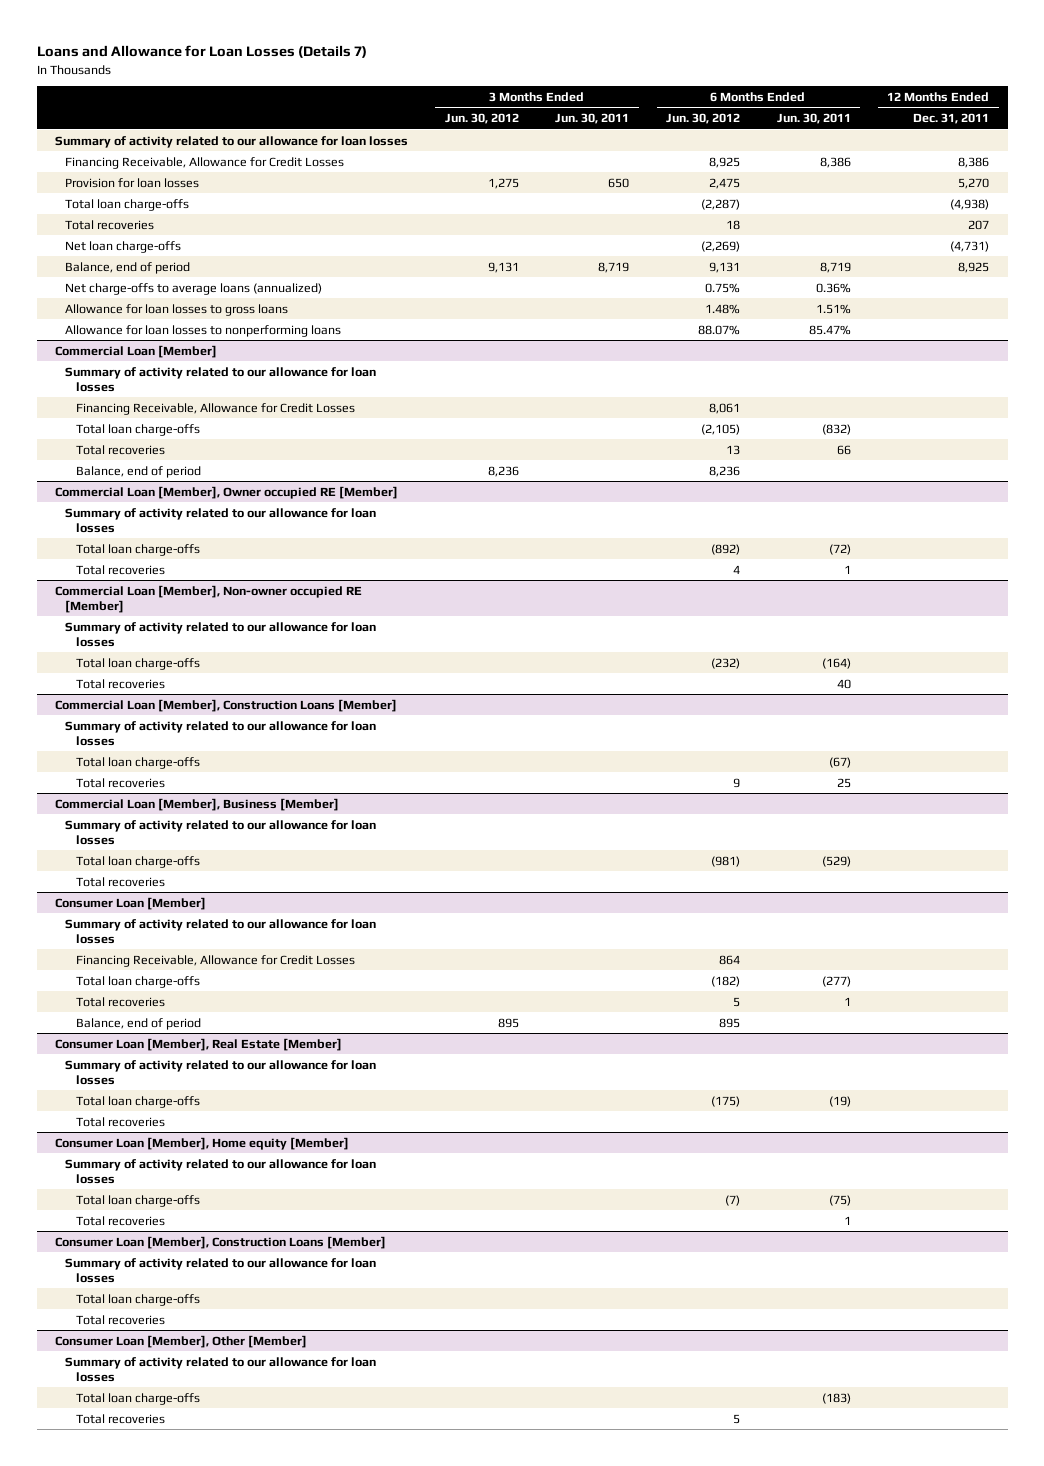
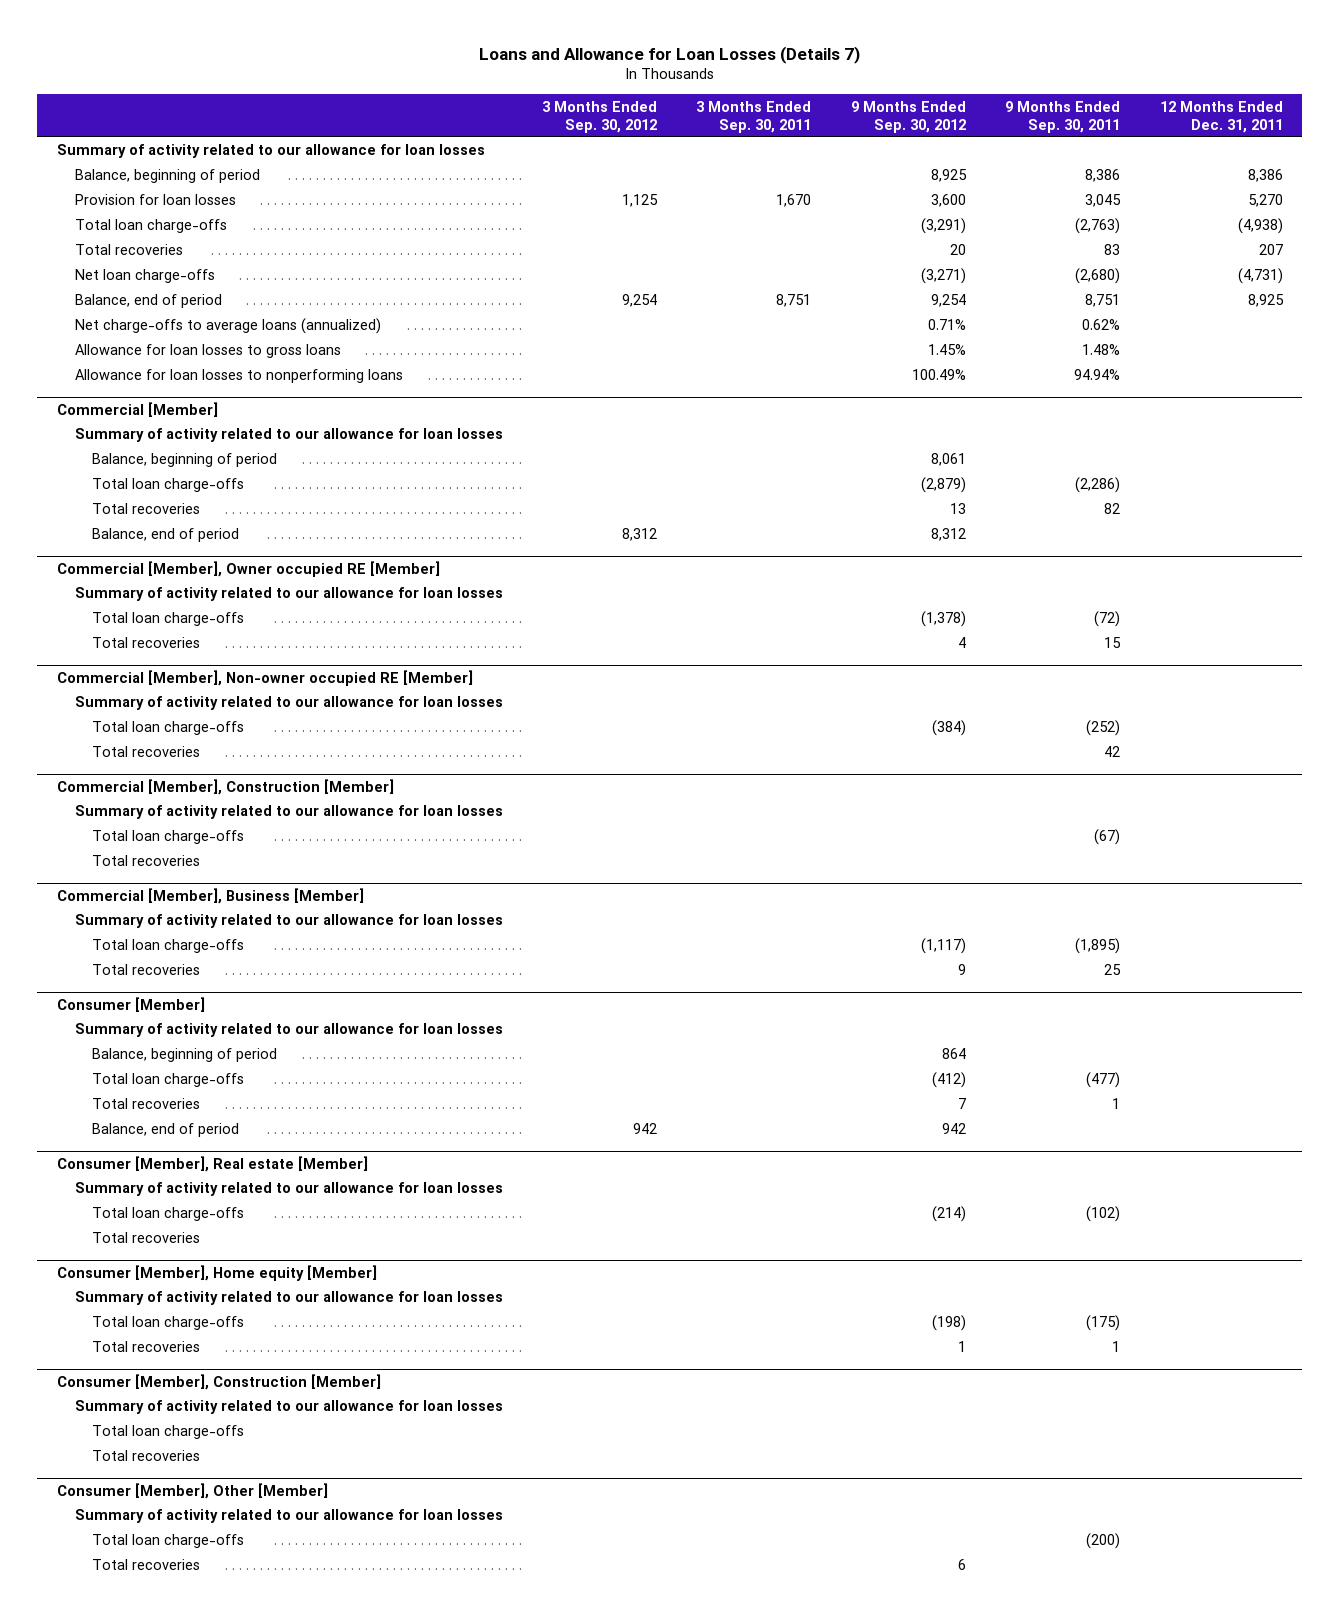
- | 3 Months Ended Jun. 30, 2012 | 3 Months Ended Jun. 30, 2011 | 6 Months Ended Jun. 30, 2012 | 6 Months Ended Jun. 30, 2011 | 12 Months Ended Dec. 31, 2011
+ | 3 Months Ended Sep. 30, 2012 | 3 Months Ended Sep. 30, 2011 | 9 Months Ended Sep. 30, 2012 | 9 Months Ended Sep. 30, 2011 | 12 Months Ended Dec. 31, 2011
- Financing Receivable, Allowance for Credit Losses | | | 8,925 | 8,386 | 8,386
+ Balance, beginning of period | | | 8,925 | 8,386 | 8,386
- Commercial Loan [Member]
+ Commercial [Member]
- Financing Receivable, Allowance for Credit Losses | | | 8,061 | |
+ Balance, beginning of period | | | 8,061 | |
- Commercial Loan [Member], Owner occupied RE [Member]
+ Commercial [Member], Owner occupied RE [Member]
- Commercial Loan [Member], Non-owner occupied RE [Member]
+ Commercial [Member], Non-owner occupied RE [Member]
- Commercial Loan [Member], Construction Loans [Member]
+ Commercial [Member], Construction [Member]
- Commercial Loan [Member], Business [Member]
+ Commercial [Member], Business [Member]
- Consumer Loan [Member]
+ Consumer [Member]
- Financing Receivable, Allowance for Credit Losses | | | 864 | |
+ Balance, beginning of period | | | 864 | |
- Consumer Loan [Member], Real Estate [Member]
+ Consumer [Member], Real estate [Member]
- Consumer Loan [Member], Home equity [Member]
+ Consumer [Member], Home equity [Member]
- Consumer Loan [Member], Construction Loans [Member]
+ Consumer [Member], Construction [Member]
- Consumer Loan [Member], Other [Member]
+ Consumer [Member], Other [Member]

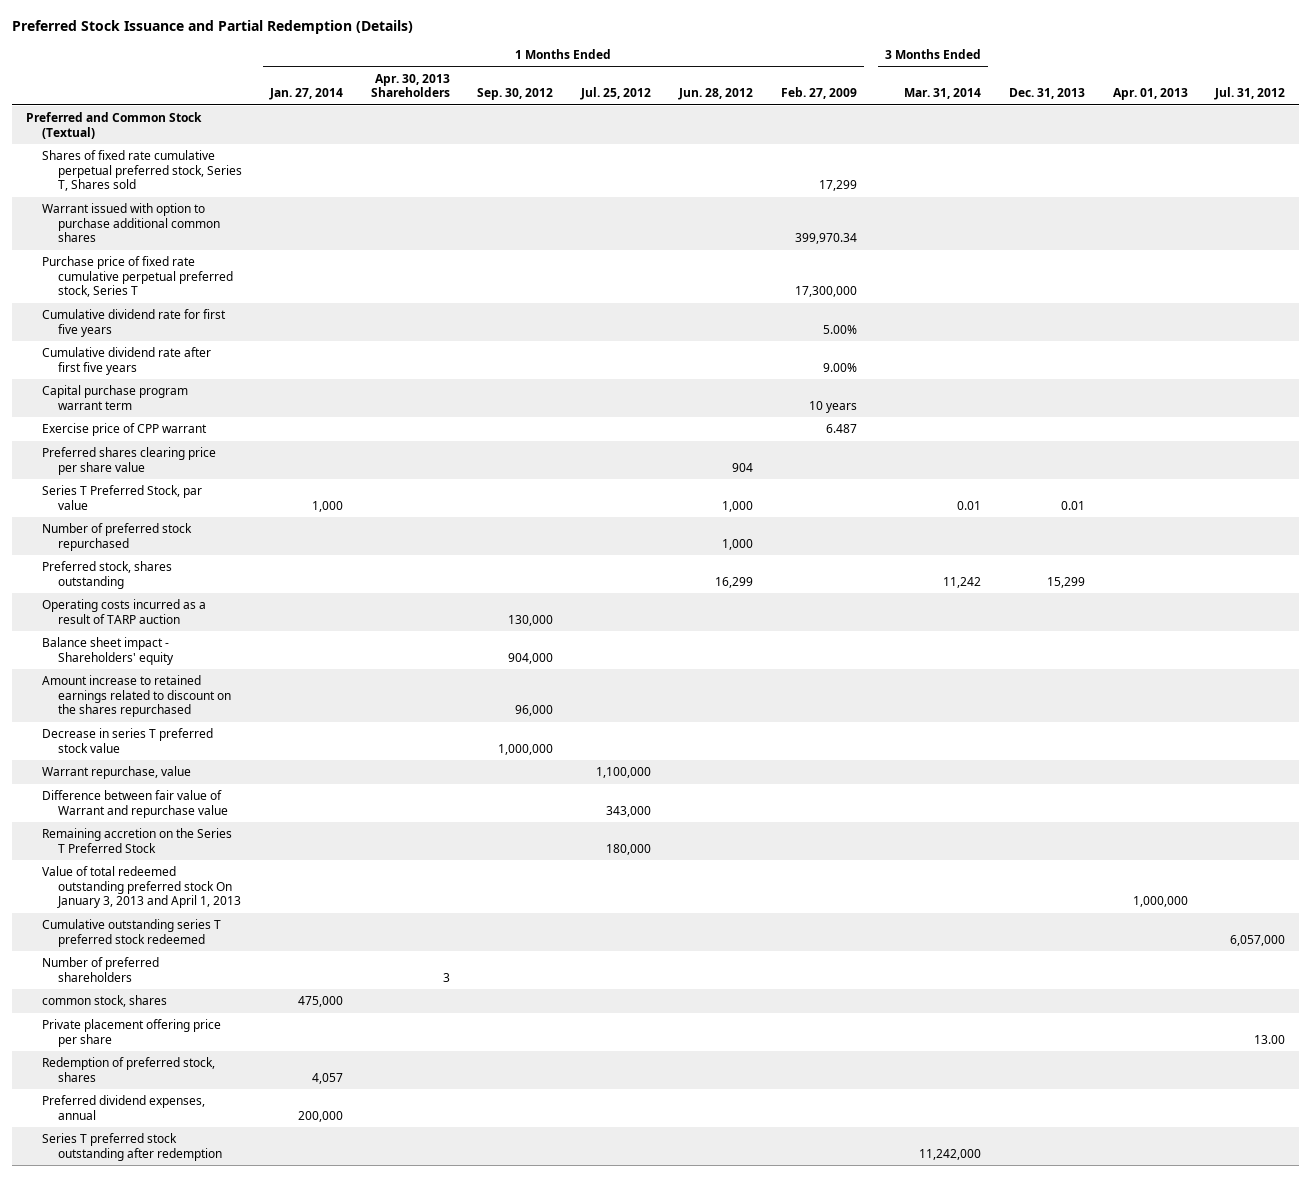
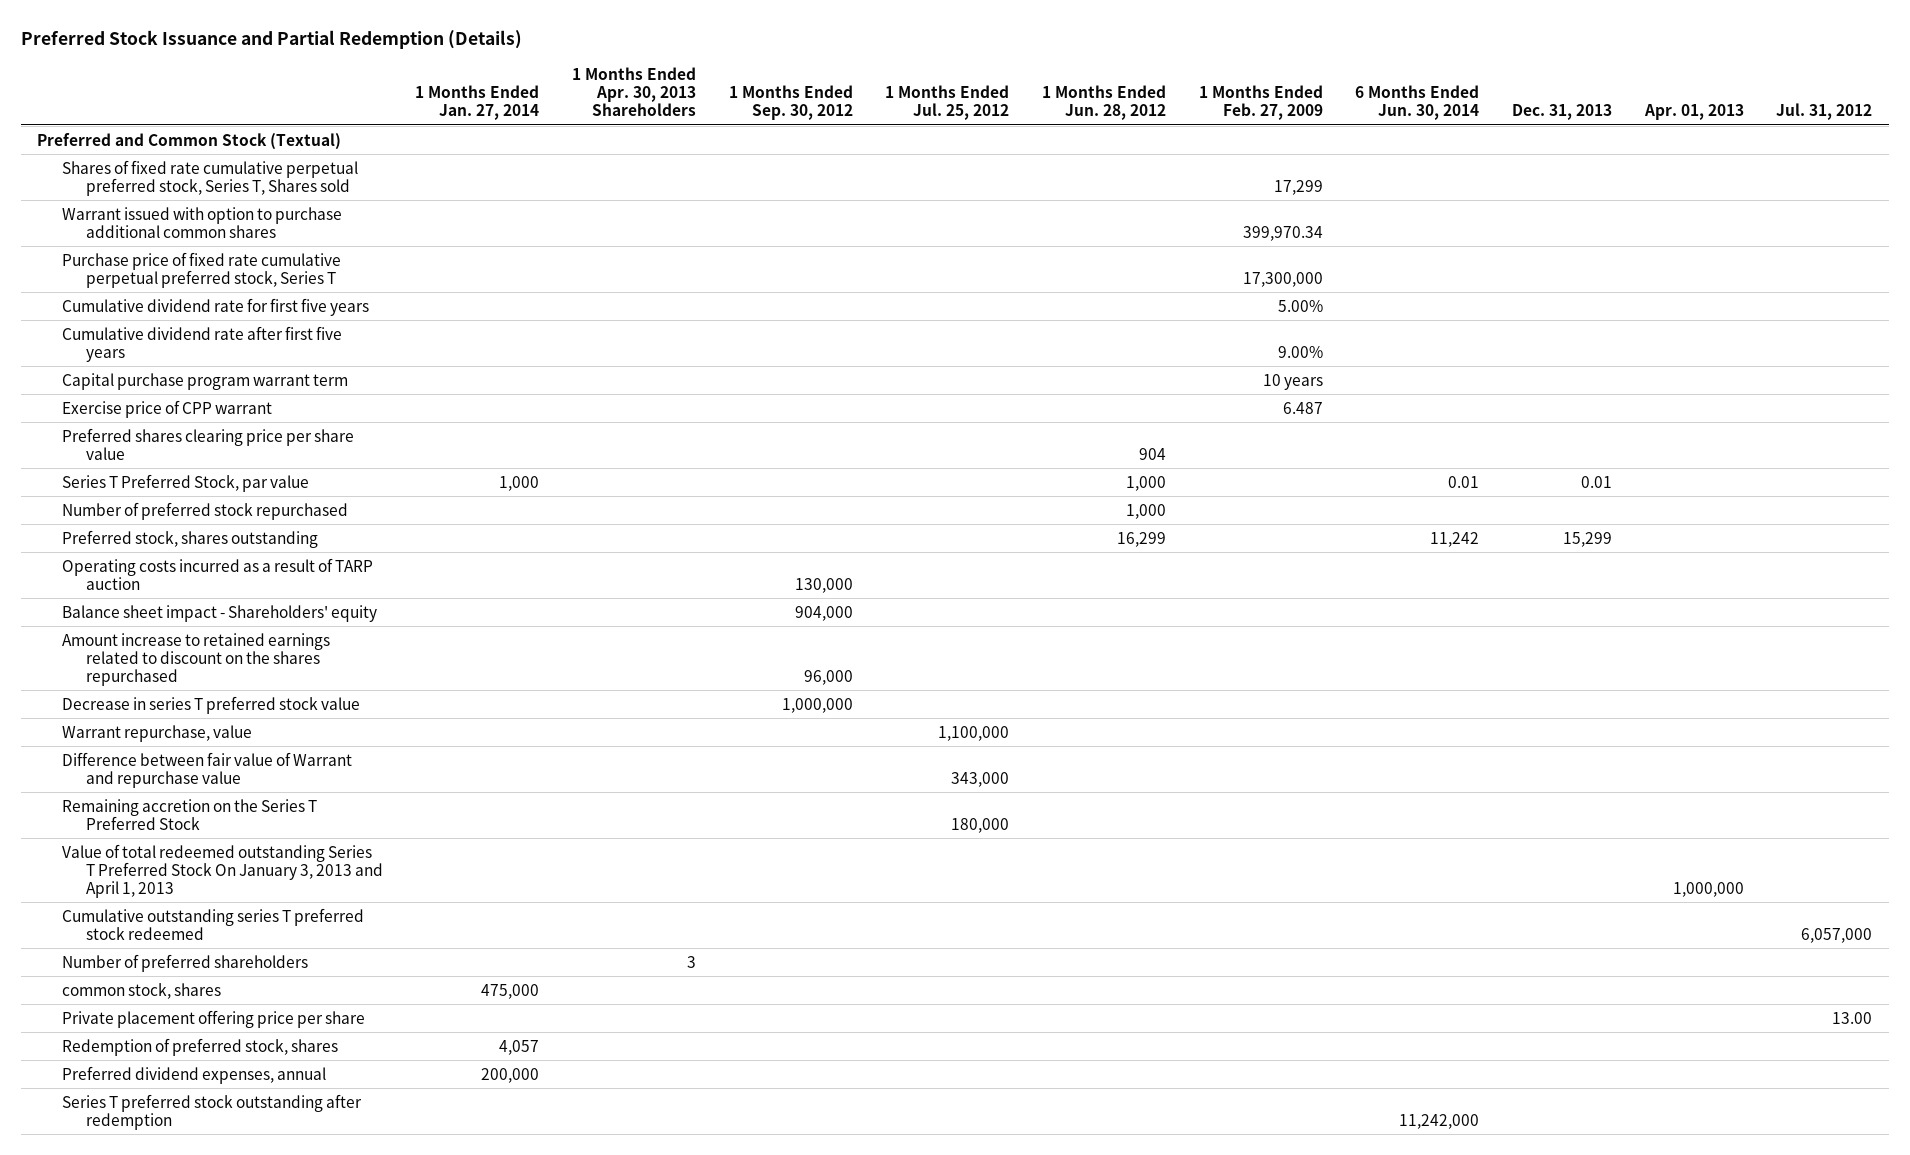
- | 1 Months Ended Jan. 27, 2014 | 1 Months Ended Apr. 30, 2013 Shareholders | 1 Months Ended Sep. 30, 2012 | 1 Months Ended Jul. 25, 2012 | 1 Months Ended Jun. 28, 2012 | 1 Months Ended Feb. 27, 2009 | 3 Months Ended Mar. 31, 2014 | Dec. 31, 2013 | Apr. 01, 2013 | Jul. 31, 2012
+ | 1 Months Ended Jan. 27, 2014 | 1 Months Ended Apr. 30, 2013 Shareholders | 1 Months Ended Sep. 30, 2012 | 1 Months Ended Jul. 25, 2012 | 1 Months Ended Jun. 28, 2012 | 1 Months Ended Feb. 27, 2009 | 6 Months Ended Jun. 30, 2014 | Dec. 31, 2013 | Apr. 01, 2013 | Jul. 31, 2012
- Value of total redeemed outstanding preferred stock On January 3, 2013 and April 1, 2013 | | | | | | | | | 1,000,000 |
+ Value of total redeemed outstanding Series T Preferred Stock On January 3, 2013 and April 1, 2013 | | | | | | | | | 1,000,000 |

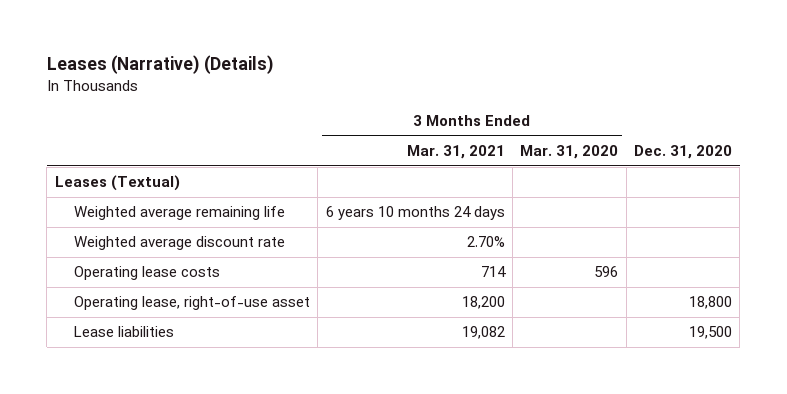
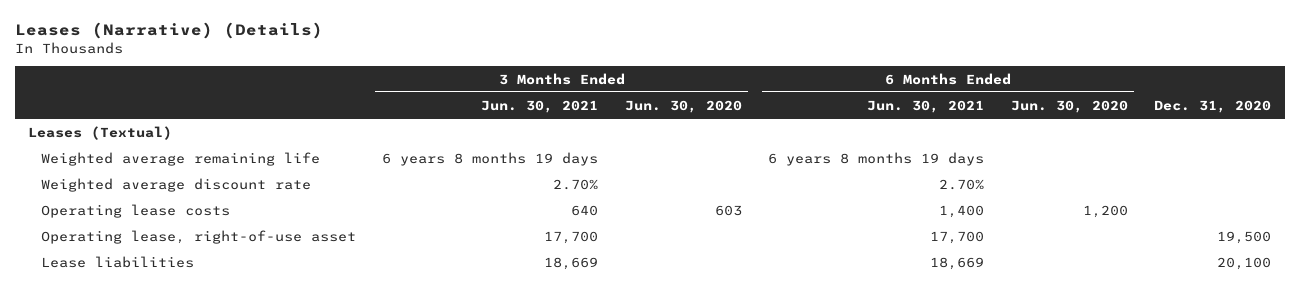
- | 3 Months Ended Mar. 31, 2021 | 3 Months Ended Mar. 31, 2020 | Dec. 31, 2020
+ | 3 Months Ended Jun. 30, 2021 | 3 Months Ended Jun. 30, 2020 | 6 Months Ended Jun. 30, 2021 | 6 Months Ended Jun. 30, 2020 | Dec. 31, 2020
- Operating lease, right-of-use asset | 18,200 | | 18,800
- Lease liabilities | 19,082 | | 19,500
+ Operating lease, right-of-use asset | 17,700 | | 17,700 | | 19,500
+ Lease liabilities | 18,669 | | 18,669 | | 20,100

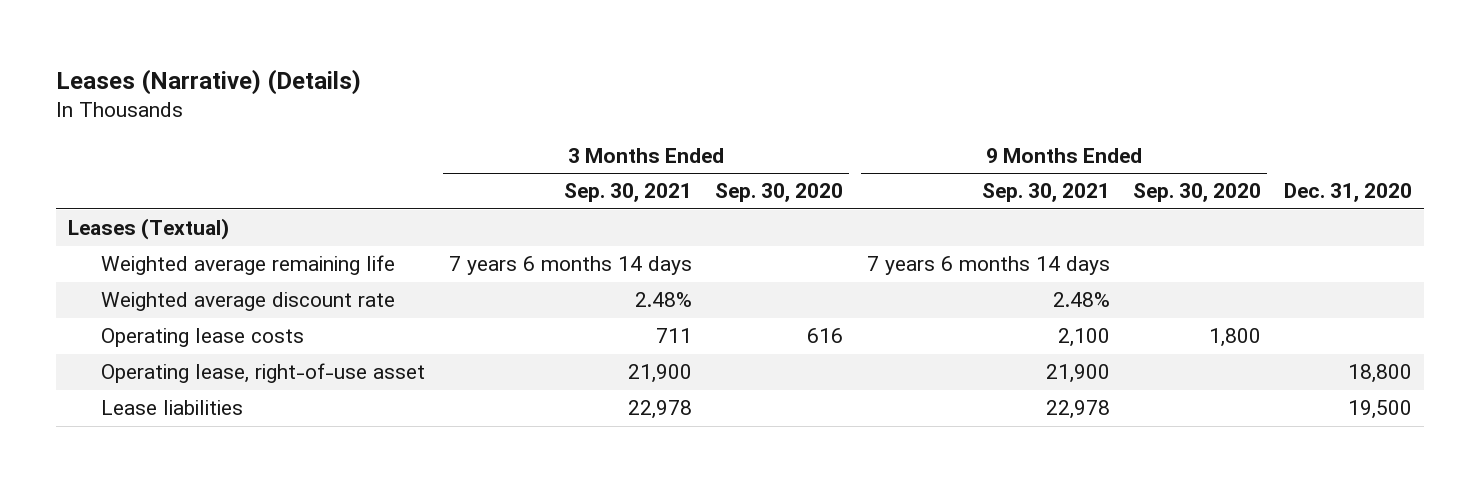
- | 3 Months Ended Jun. 30, 2021 | 3 Months Ended Jun. 30, 2020 | 6 Months Ended Jun. 30, 2021 | 6 Months Ended Jun. 30, 2020 | Dec. 31, 2020
+ | 3 Months Ended Sep. 30, 2021 | 3 Months Ended Sep. 30, 2020 | 9 Months Ended Sep. 30, 2021 | 9 Months Ended Sep. 30, 2020 | Dec. 31, 2020
- Operating lease, right-of-use asset | 17,700 | | 17,700 | | 19,500
- Lease liabilities | 18,669 | | 18,669 | | 20,100
+ Operating lease, right-of-use asset | 21,900 | | 21,900 | | 18,800
+ Lease liabilities | 22,978 | | 22,978 | | 19,500

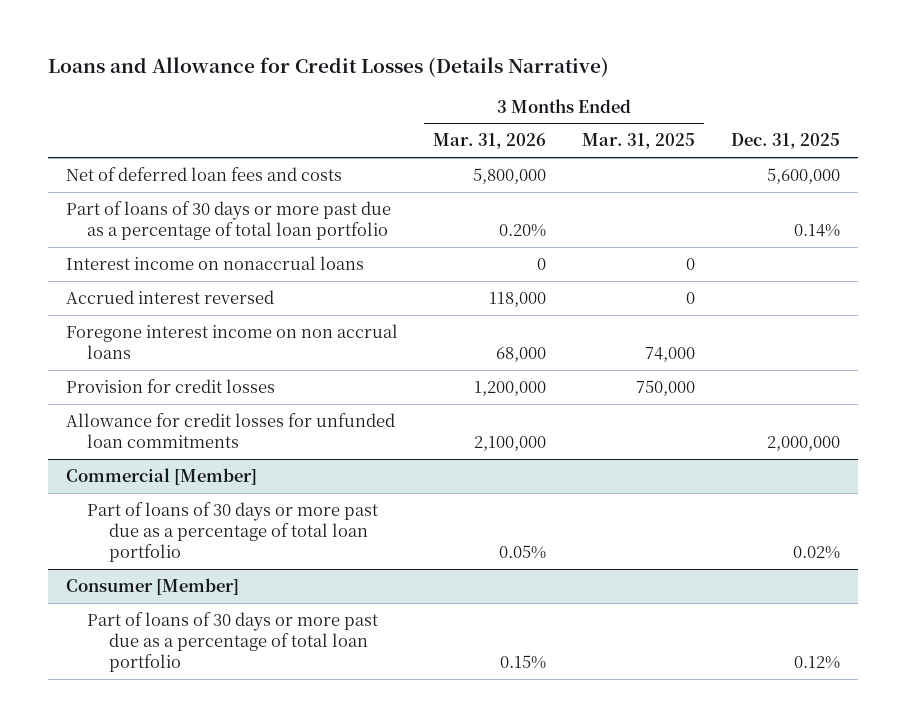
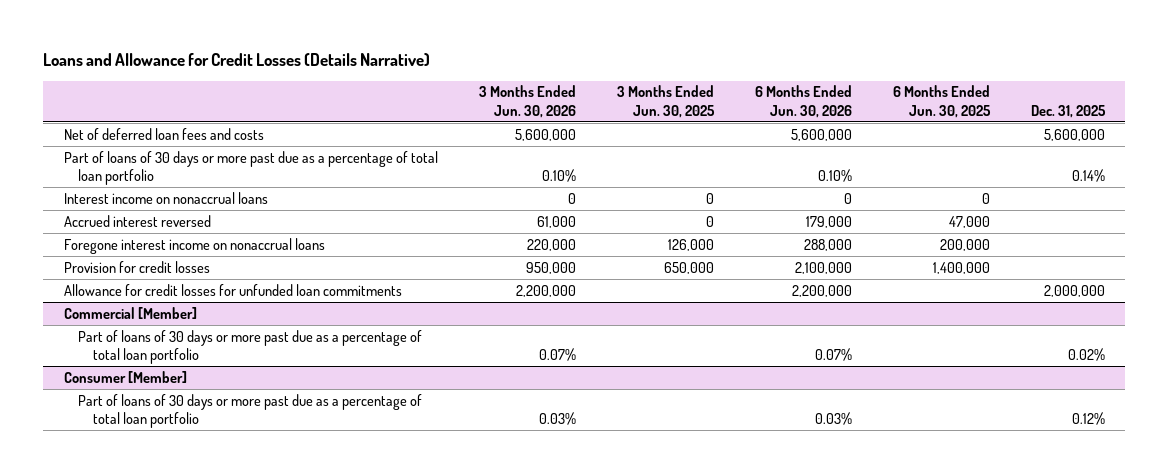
- | 3 Months Ended Mar. 31, 2026 | 3 Months Ended Mar. 31, 2025 | Dec. 31, 2025
+ | 3 Months Ended Jun. 30, 2026 | 3 Months Ended Jun. 30, 2025 | 6 Months Ended Jun. 30, 2026 | 6 Months Ended Jun. 30, 2025 | Dec. 31, 2025
- Foregone interest income on non accrual loans | 68,000 | 74,000 |
+ Foregone interest income on nonaccrual loans | 220,000 | 126,000 | 288,000 | 200,000 |

